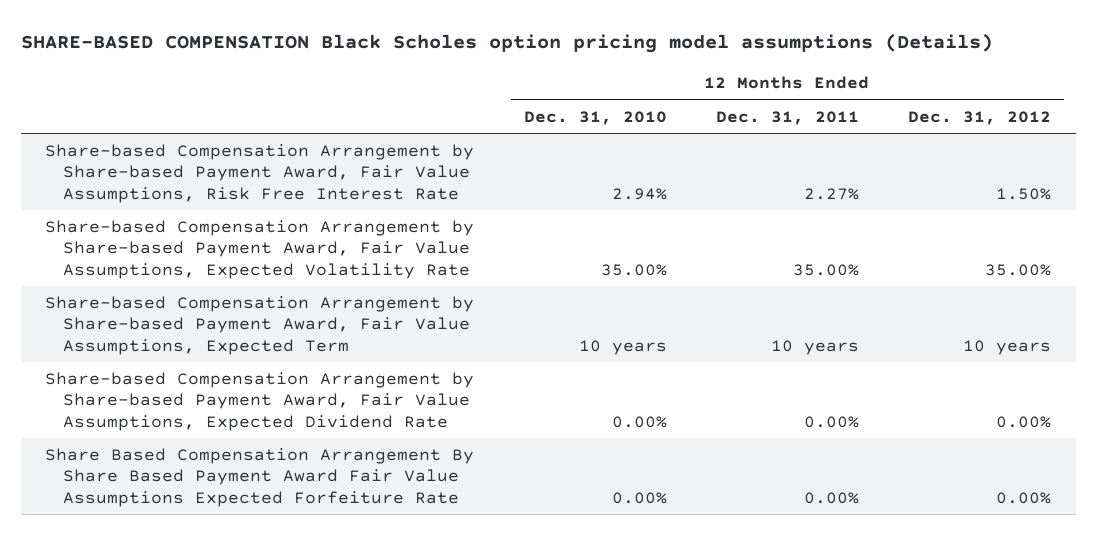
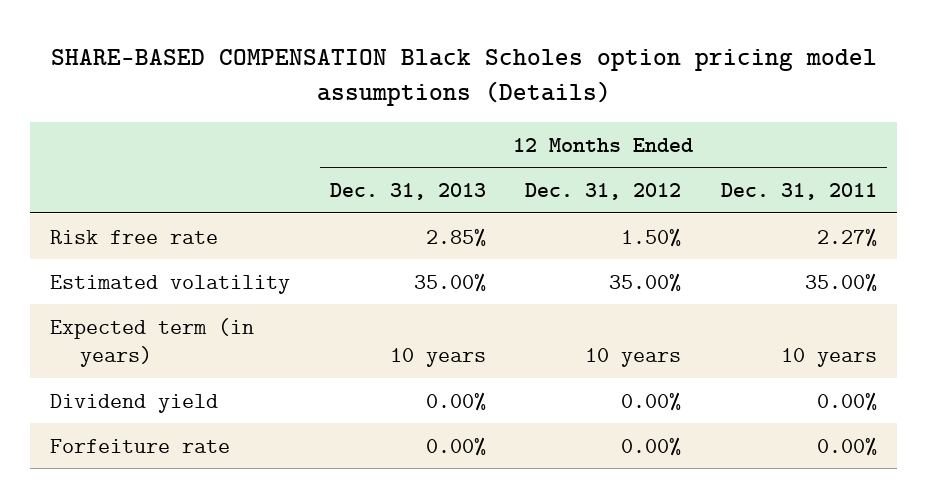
- | 12 Months Ended Dec. 31, 2010 | 12 Months Ended Dec. 31, 2011 | 12 Months Ended Dec. 31, 2012
+ | 12 Months Ended Dec. 31, 2013 | 12 Months Ended Dec. 31, 2012 | 12 Months Ended Dec. 31, 2011
- Share-based Compensation Arrangement by Share-based Payment Award, Fair Value Assumptions, Risk Free Interest Rate | 2.94% | 2.27% | 1.50%
- Share-based Compensation Arrangement by Share-based Payment Award, Fair Value Assumptions, Expected Volatility Rate | 35.00% | 35.00% | 35.00%
- Share-based Compensation Arrangement by Share-based Payment Award, Fair Value Assumptions, Expected Term | 10 years | 10 years | 10 years
- Share-based Compensation Arrangement by Share-based Payment Award, Fair Value Assumptions, Expected Dividend Rate | 0.00% | 0.00% | 0.00%
- Share Based Compensation Arrangement By Share Based Payment Award Fair Value Assumptions Expected Forfeiture Rate | 0.00% | 0.00% | 0.00%
+ Risk free rate | 2.85% | 1.50% | 2.27%
+ Estimated volatility | 35.00% | 35.00% | 35.00%
+ Expected term (in years) | 10 years | 10 years | 10 years
+ Dividend yield | 0.00% | 0.00% | 0.00%
+ Forfeiture rate | 0.00% | 0.00% | 0.00%

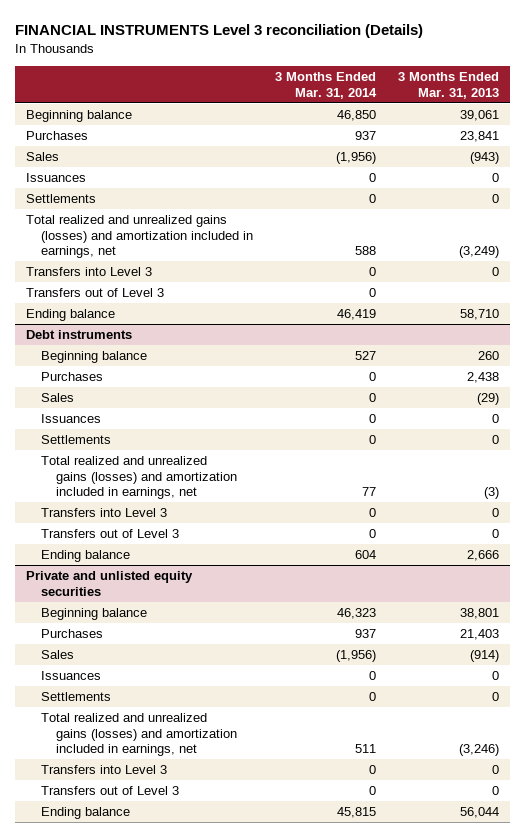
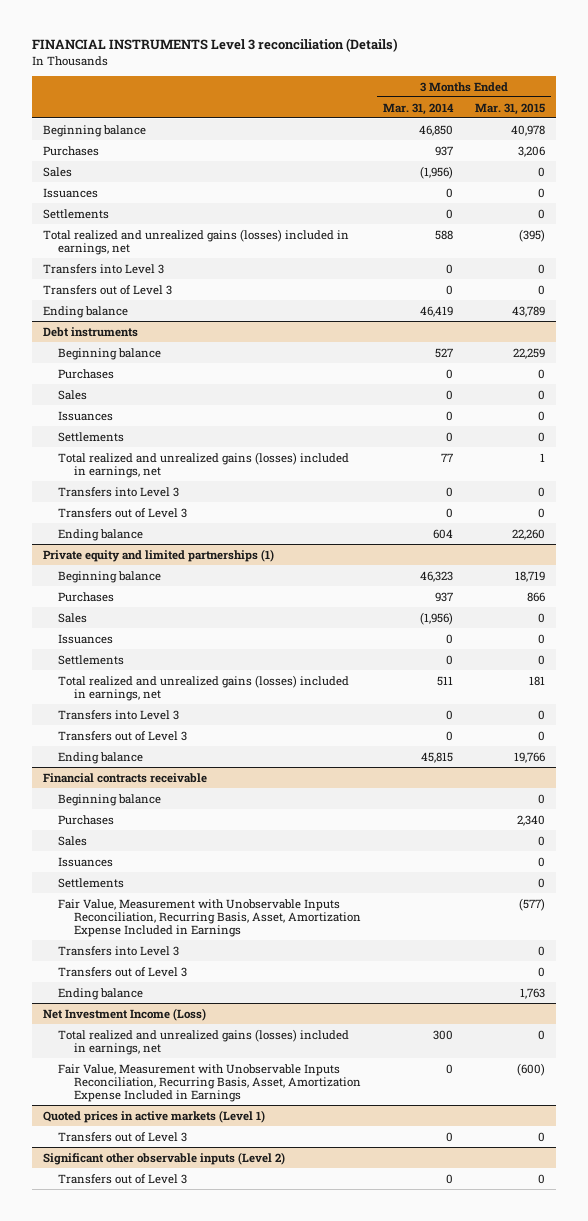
- | 3 Months Ended Mar. 31, 2014 | 3 Months Ended Mar. 31, 2013
+ | 3 Months Ended Mar. 31, 2014 | 3 Months Ended Mar. 31, 2015
- Total realized and unrealized gains (losses) and amortization included in earnings, net | 588 | (3,249)
+ Total realized and unrealized gains (losses) included in earnings, net | 588 | (395)
@ Debt instruments
- Total realized and unrealized gains (losses) and amortization included in earnings, net | 77 | (3)
+ Total realized and unrealized gains (losses) included in earnings, net | 77 | 1
- Private and unlisted equity securities
+ Private equity and limited partnerships (1)
- Total realized and unrealized gains (losses) and amortization included in earnings, net | 511 | (3,246)
+ Total realized and unrealized gains (losses) included in earnings, net | 511 | 181
+ Financial contracts receivable
+ Beginning balance | | 0
+ Purchases | | 2,340
+ Sales | | 0
+ Issuances | | 0
+ Settlements | | 0
+ Fair Value, Measurement with Unobservable Inputs Reconciliation, Recurring Basis, Asset, Amortization Expense Included in Earnings | | (577)
+ Transfers into Level 3 | | 0
+ Transfers out of Level 3 | | 0
+ Ending balance | | 1,763
+ Net Investment Income (Loss)
+ Total realized and unrealized gains (losses) included in earnings, net | 300 | 0
+ Fair Value, Measurement with Unobservable Inputs Reconciliation, Recurring Basis, Asset, Amortization Expense Included in Earnings | 0 | (600)
+ Quoted prices in active markets (Level 1)
+ Transfers out of Level 3 | 0 | 0
+ Significant other observable inputs (Level 2)
+ Transfers out of Level 3 | 0 | 0

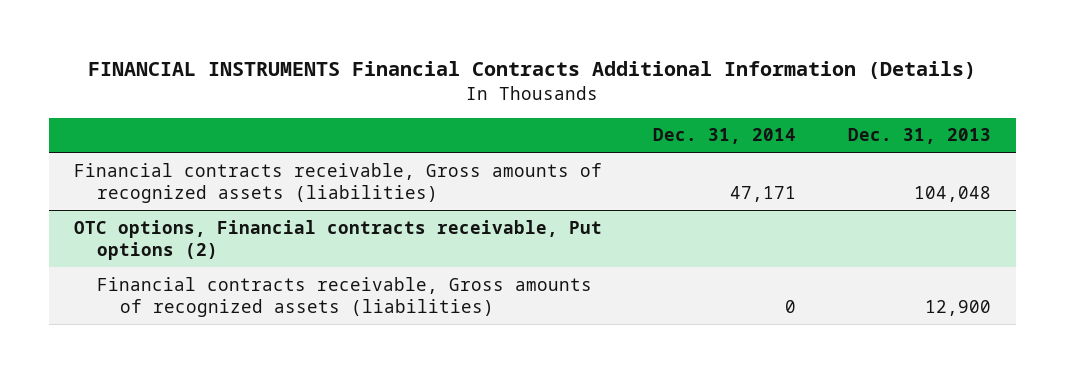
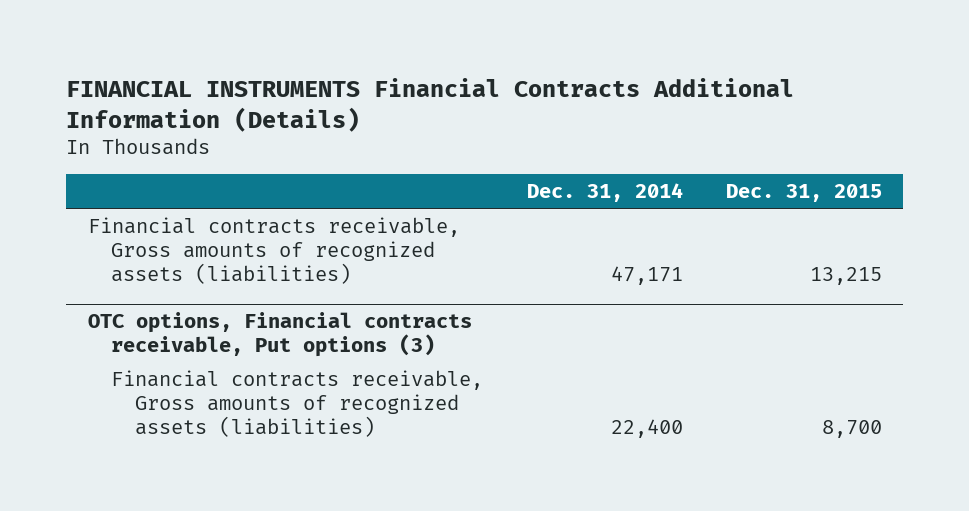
- | Dec. 31, 2014 | Dec. 31, 2013
+ | Dec. 31, 2014 | Dec. 31, 2015
- OTC options, Financial contracts receivable, Put options (2)
- Financial contracts receivable, Gross amounts of recognized assets (liabilities) | 0 | 12,900
+ OTC options, Financial contracts receivable, Put options (3)
+ Financial contracts receivable, Gross amounts of recognized assets (liabilities) | 22,400 | 8,700

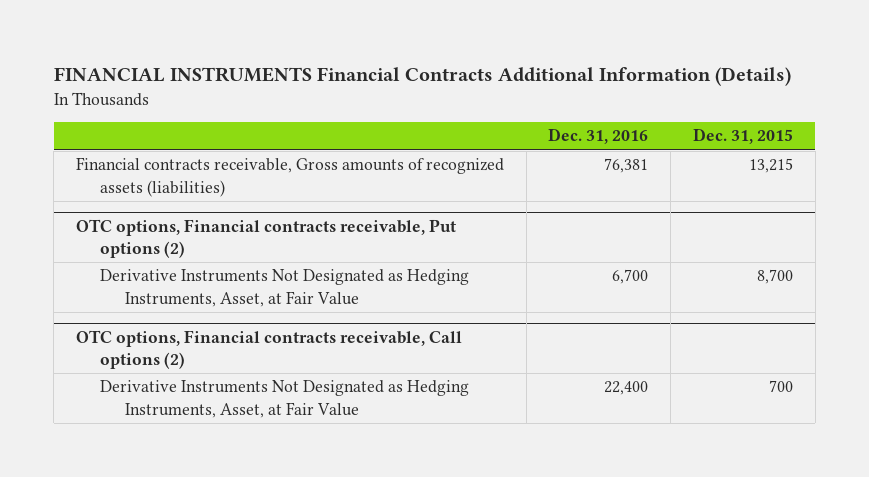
- | Dec. 31, 2014 | Dec. 31, 2015
+ | Dec. 31, 2016 | Dec. 31, 2015
- OTC options, Financial contracts receivable, Put options (3)
- Financial contracts receivable, Gross amounts of recognized assets (liabilities) | 22,400 | 8,700
+ OTC options, Financial contracts receivable, Put options (2)
+ Derivative Instruments Not Designated as Hedging Instruments, Asset, at Fair Value | 6,700 | 8,700
+ OTC options, Financial contracts receivable, Call options (2)
+ Derivative Instruments Not Designated as Hedging Instruments, Asset, at Fair Value | 22,400 | 700

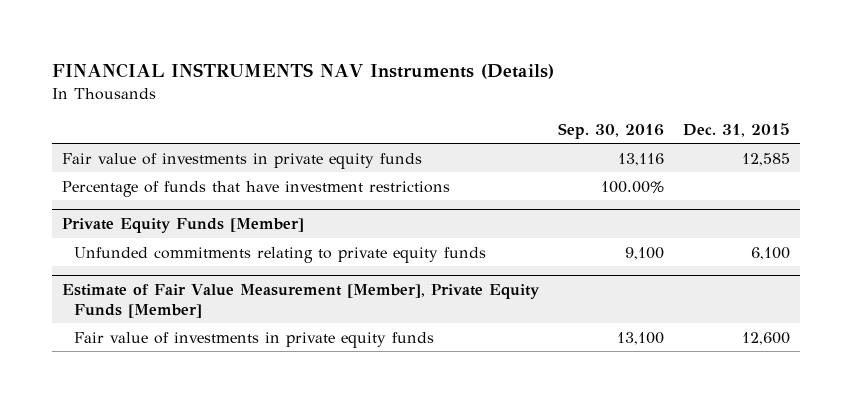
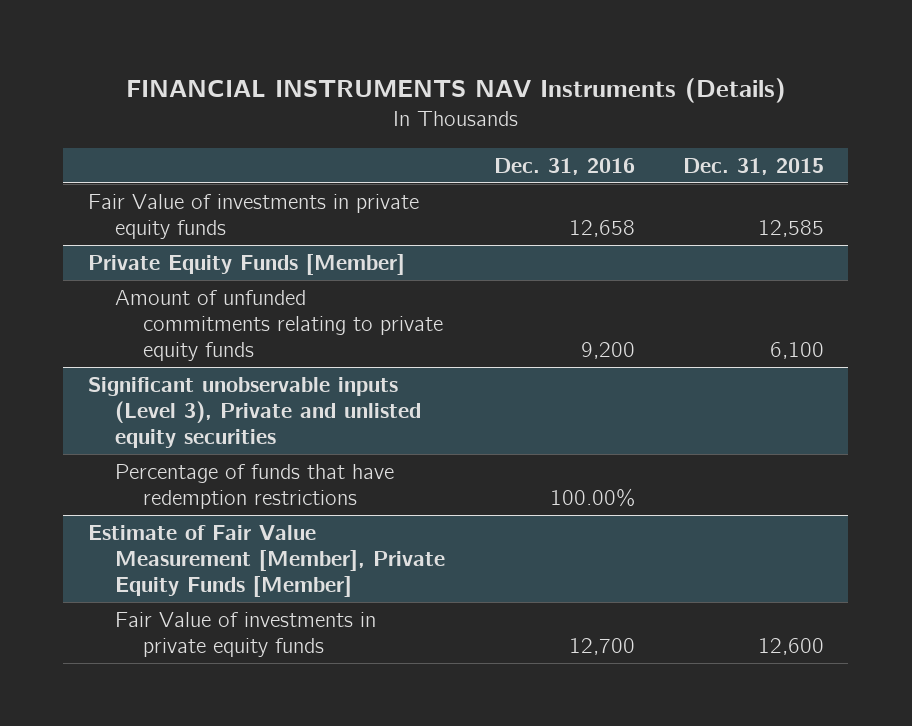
- | Sep. 30, 2016 | Dec. 31, 2015
+ | Dec. 31, 2016 | Dec. 31, 2015
- Fair value of investments in private equity funds | 13,116 | 12,585
- Percentage of funds that have investment restrictions | 100.00% |
+ Fair Value of investments in private equity funds | 12,658 | 12,585
@ Private Equity Funds [Member]
- Unfunded commitments relating to private equity funds | 9,100 | 6,100
+ Amount of unfunded commitments relating to private equity funds | 9,200 | 6,100
+ Significant unobservable inputs (Level 3), Private and unlisted equity securities
+ Percentage of funds that have redemption restrictions | 100.00% |
@ Estimate of Fair Value Measurement [Member], Private Equity Funds [Member]
- Fair value of investments in private equity funds | 13,100 | 12,600
+ Fair Value of investments in private equity funds | 12,700 | 12,600

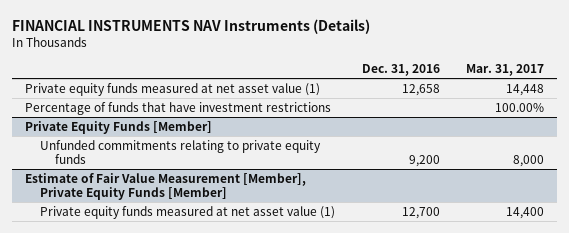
- | Dec. 31, 2016 | Dec. 31, 2015
+ | Dec. 31, 2016 | Mar. 31, 2017
- Fair Value of investments in private equity funds | 12,658 | 12,585
+ Private equity funds measured at net asset value (1) | 12,658 | 14,448
+ Percentage of funds that have investment restrictions | | 100.00%
@ Private Equity Funds [Member]
- Amount of unfunded commitments relating to private equity funds | 9,200 | 6,100
- Significant unobservable inputs (Level 3), Private and unlisted equity securities
- Percentage of funds that have redemption restrictions | 100.00% |
@ Private Equity Funds [Member]
+ Unfunded commitments relating to private equity funds | 9,200 | 8,000
@ Estimate of Fair Value Measurement [Member], Private Equity Funds [Member]
- Fair Value of investments in private equity funds | 12,700 | 12,600
+ Private equity funds measured at net asset value (1) | 12,700 | 14,400

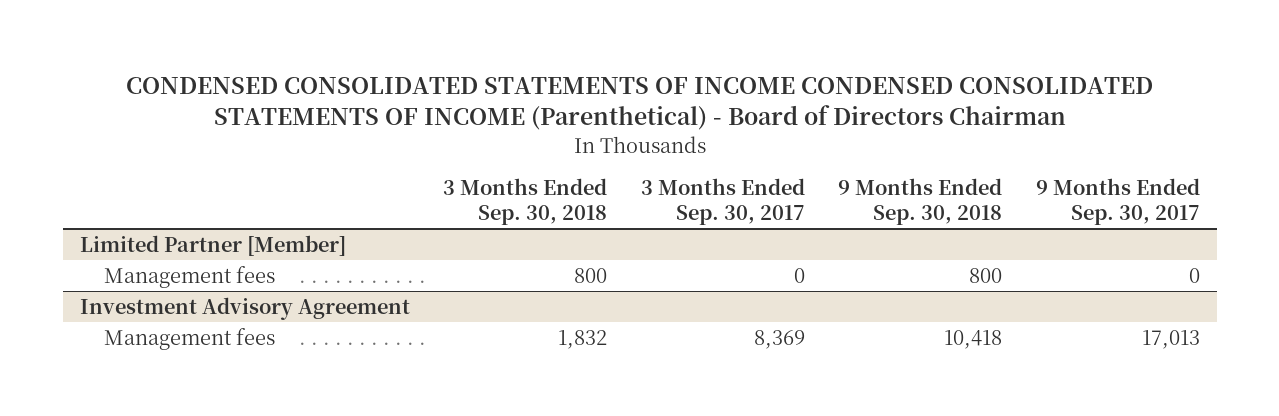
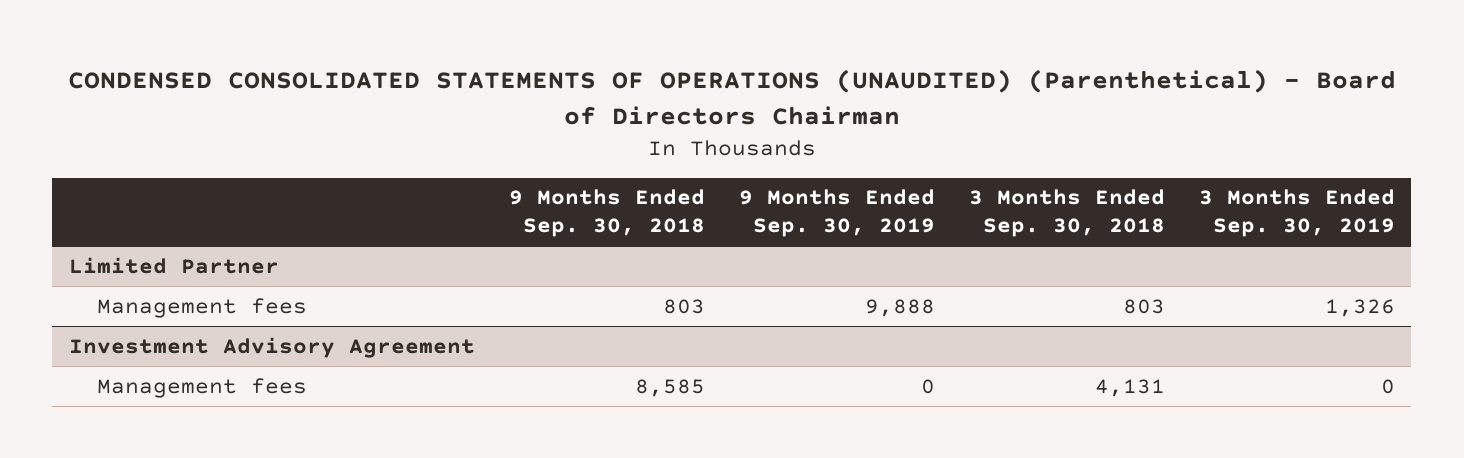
- CONDENSED CONSOLIDATED STATEMENTS OF INCOME CONDENSED CONSOLIDATED STATEMENTS OF INCOME (Parenthetical) - Board of Directors Chairman
+ CONDENSED CONSOLIDATED STATEMENTS OF OPERATIONS (UNAUDITED) (Parenthetical) - Board of Directors Chairman
- | 3 Months Ended Sep. 30, 2018 | 3 Months Ended Sep. 30, 2017 | 9 Months Ended Sep. 30, 2018 | 9 Months Ended Sep. 30, 2017
+ | 9 Months Ended Sep. 30, 2018 | 9 Months Ended Sep. 30, 2019 | 3 Months Ended Sep. 30, 2018 | 3 Months Ended Sep. 30, 2019
- Limited Partner [Member]
- Management fees | 800 | 0 | 800 | 0
+ Limited Partner
+ Management fees | 803 | 9,888 | 803 | 1,326
@ Investment Advisory Agreement
- Management fees | 1,832 | 8,369 | 10,418 | 17,013
+ Management fees | 8,585 | 0 | 4,131 | 0

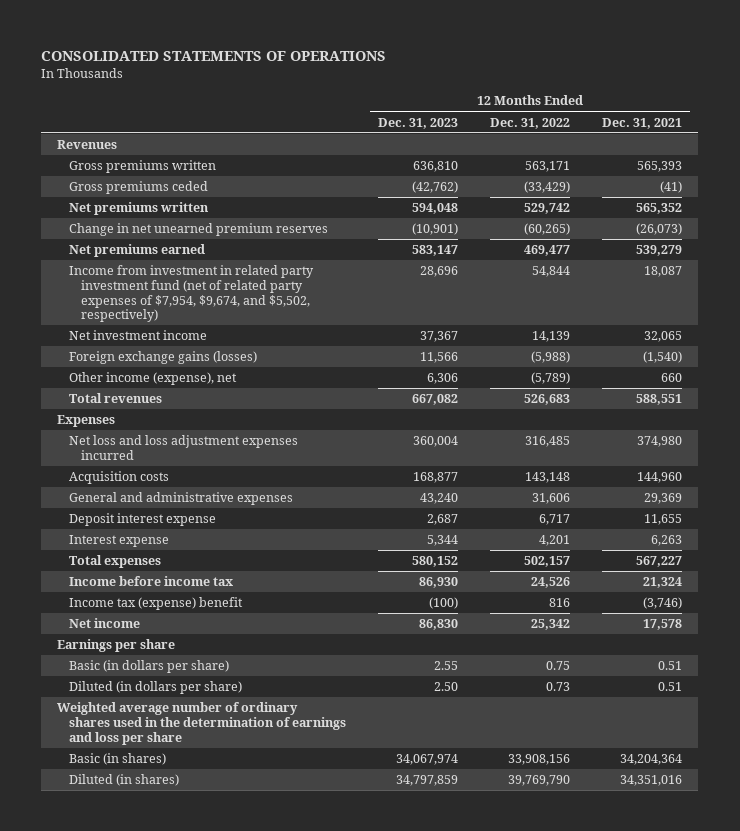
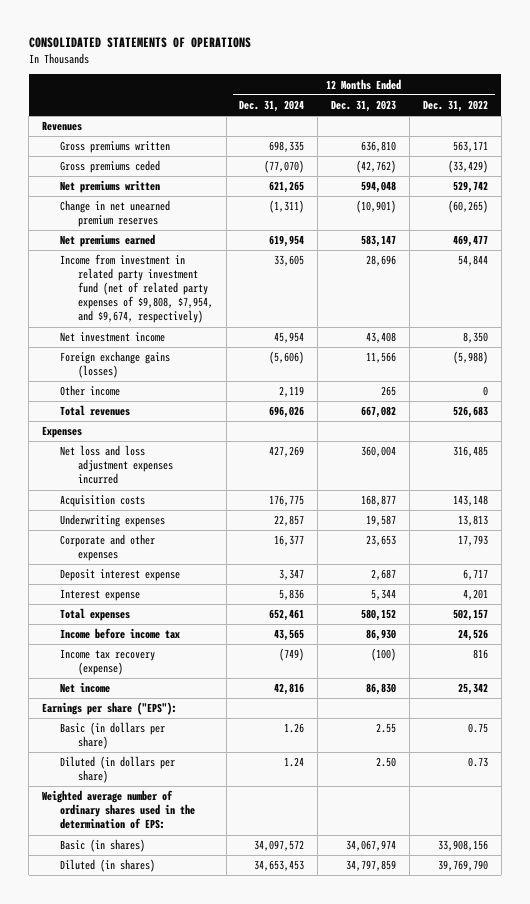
- | 12 Months Ended Dec. 31, 2023 | 12 Months Ended Dec. 31, 2022 | 12 Months Ended Dec. 31, 2021
+ | 12 Months Ended Dec. 31, 2024 | 12 Months Ended Dec. 31, 2023 | 12 Months Ended Dec. 31, 2022
- Income from investment in related party investment fund (net of related party expenses of $7,954, $9,674, and $5,502, respectively) | 28,696 | 54,844 | 18,087
- Net investment income | 37,367 | 14,139 | 32,065
+ Income from investment in related party investment fund (net of related party expenses of $9,808, $7,954, and $9,674, respectively) | 33,605 | 28,696 | 54,844
+ Net investment income | 45,954 | 43,408 | 8,350
- Other income (expense), net | 6,306 | (5,789) | 660
+ Other income | 2,119 | 265 | 0
- General and administrative expenses | 43,240 | 31,606 | 29,369
+ Underwriting expenses | 22,857 | 19,587 | 13,813
+ Corporate and other expenses | 16,377 | 23,653 | 17,793
- Income tax (expense) benefit | (100) | 816 | (3,746)
+ Income tax recovery (expense) | (749) | (100) | 816
- Earnings per share
+ Earnings per share ("EPS"):
- Weighted average number of ordinary shares used in the determination of earnings and loss per share
+ Weighted average number of ordinary shares used in the determination of EPS:

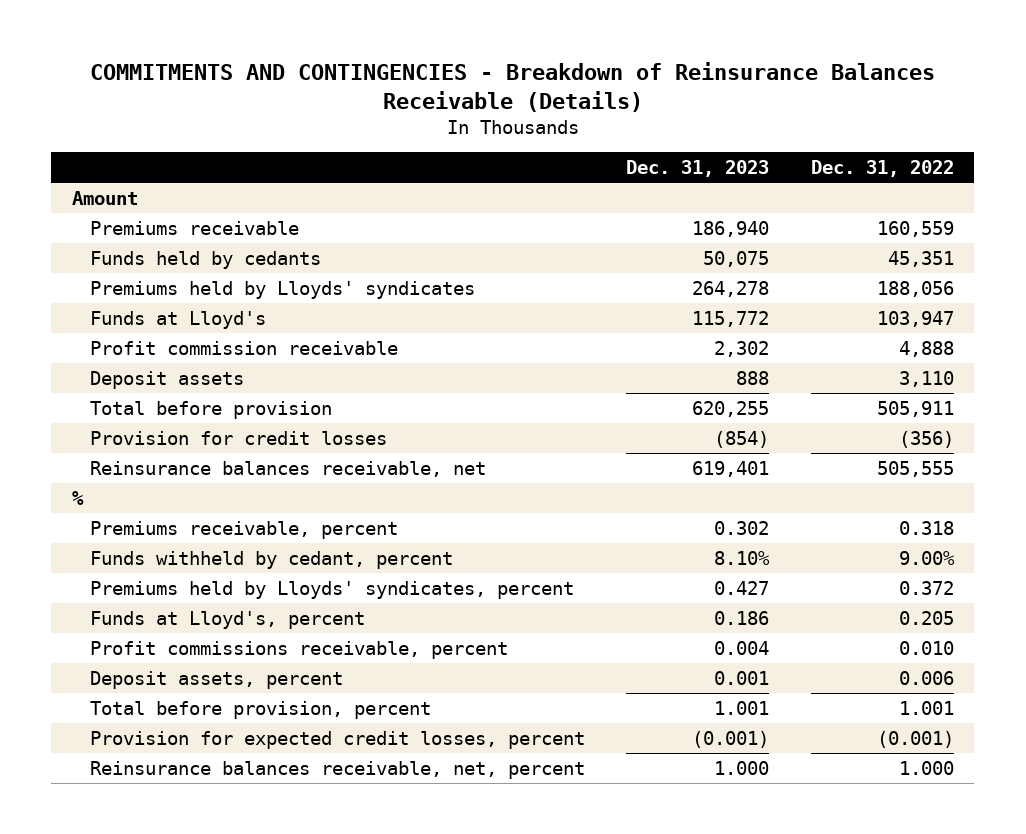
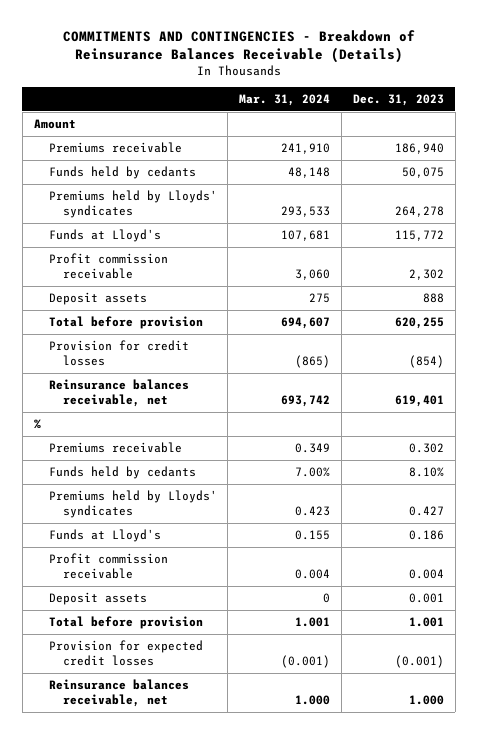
- | Dec. 31, 2023 | Dec. 31, 2022
+ | Mar. 31, 2024 | Dec. 31, 2023
- Premiums receivable, percent | 0.302 | 0.318
- Funds withheld by cedant, percent | 8.10% | 9.00%
- Premiums held by Lloyds' syndicates, percent | 0.427 | 0.372
- Funds at Lloyd's, percent | 0.186 | 0.205
- Profit commissions receivable, percent | 0.004 | 0.010
- Deposit assets, percent | 0.001 | 0.006
- Total before provision, percent | 1.001 | 1.001
- Provision for expected credit losses, percent | (0.001) | (0.001)
- Reinsurance balances receivable, net, percent | 1.000 | 1.000
+ Premiums receivable | 0.349 | 0.302
+ Funds held by cedants | 7.00% | 8.10%
+ Premiums held by Lloyds' syndicates | 0.423 | 0.427
+ Funds at Lloyd's | 0.155 | 0.186
+ Profit commission receivable | 0.004 | 0.004
+ Deposit assets | 0 | 0.001
+ Total before provision | 1.001 | 1.001
+ Provision for expected credit losses | (0.001) | (0.001)
+ Reinsurance balances receivable, net | 1.000 | 1.000

